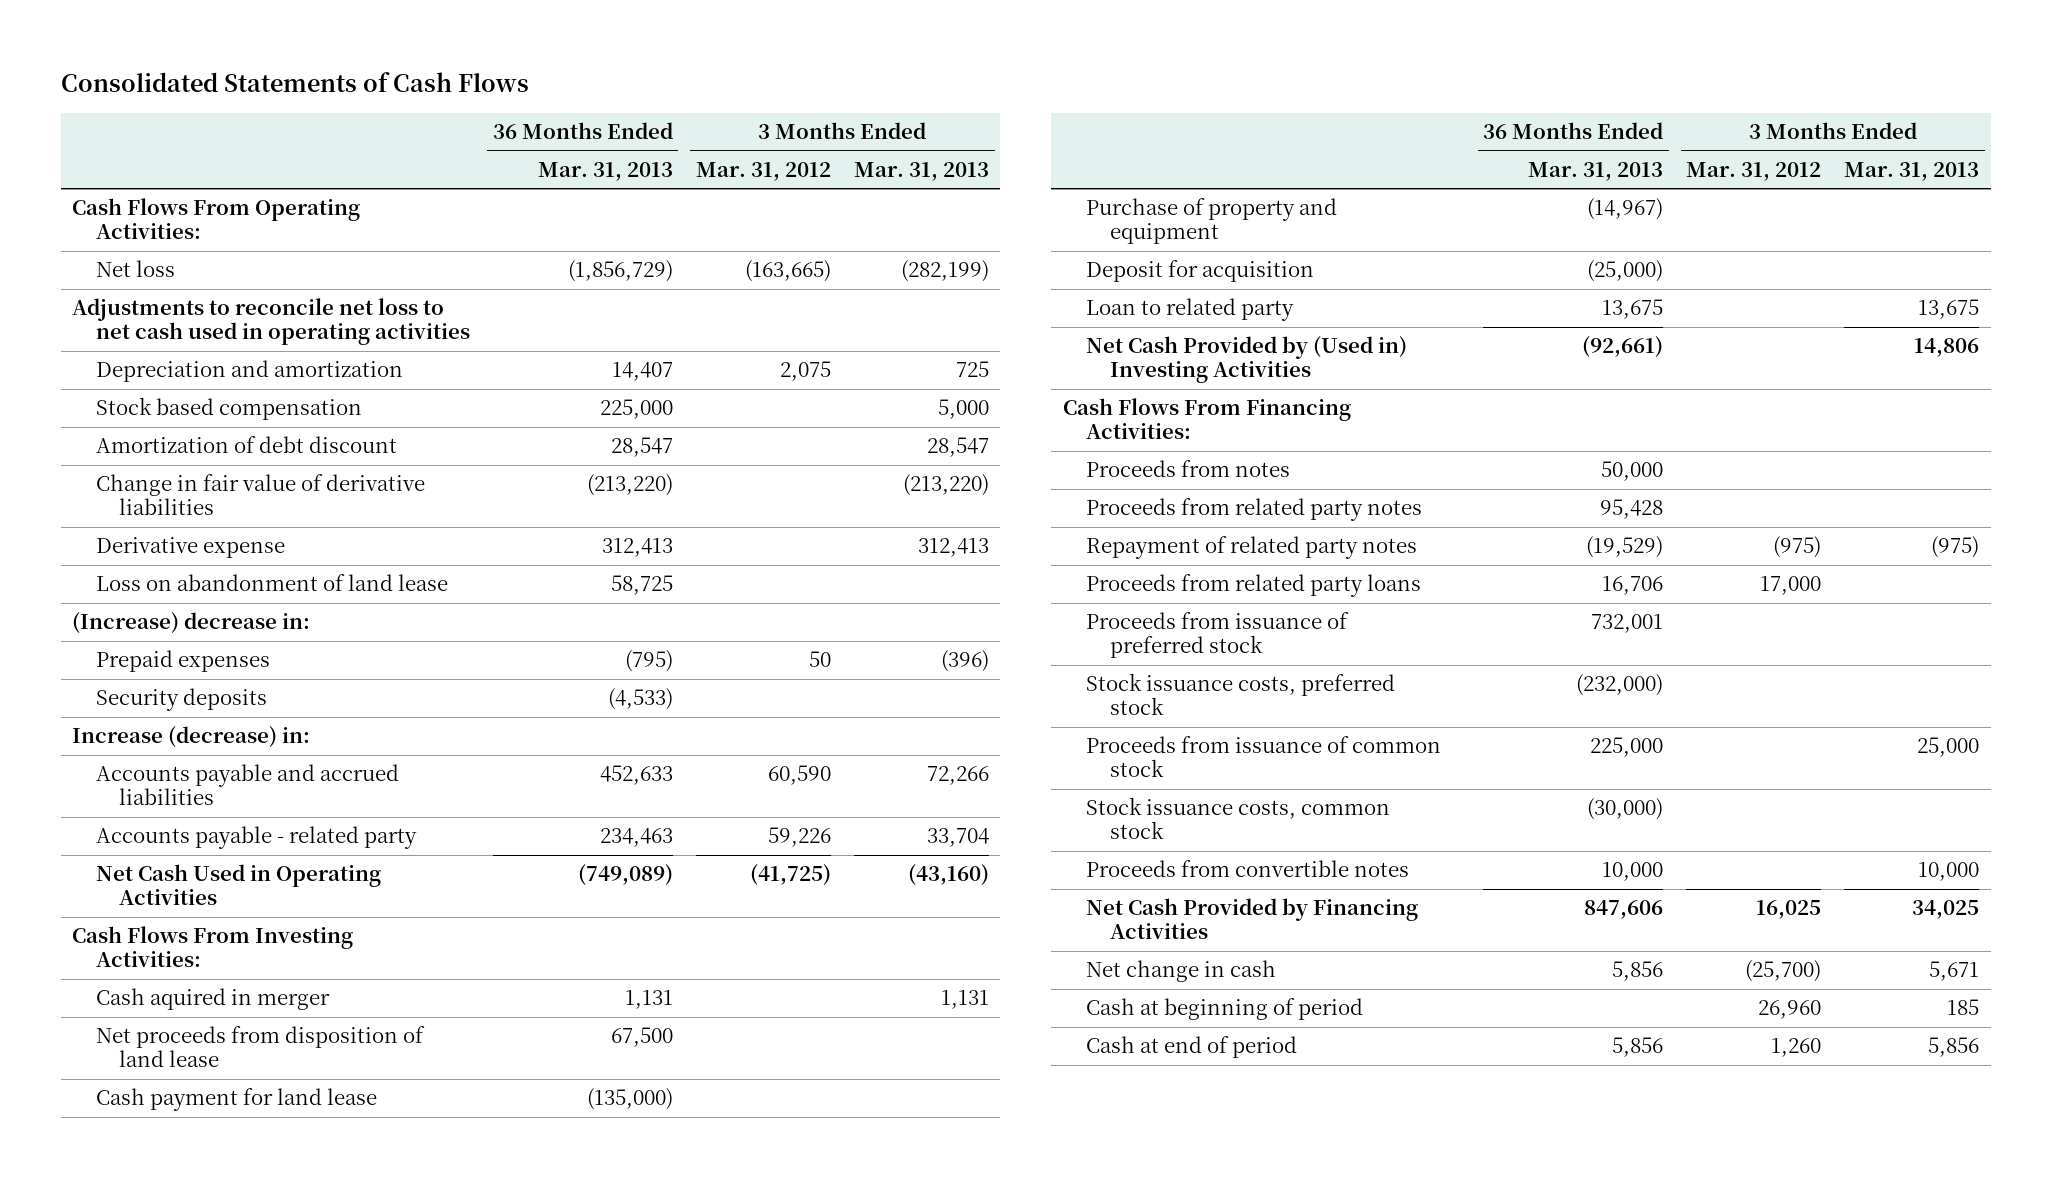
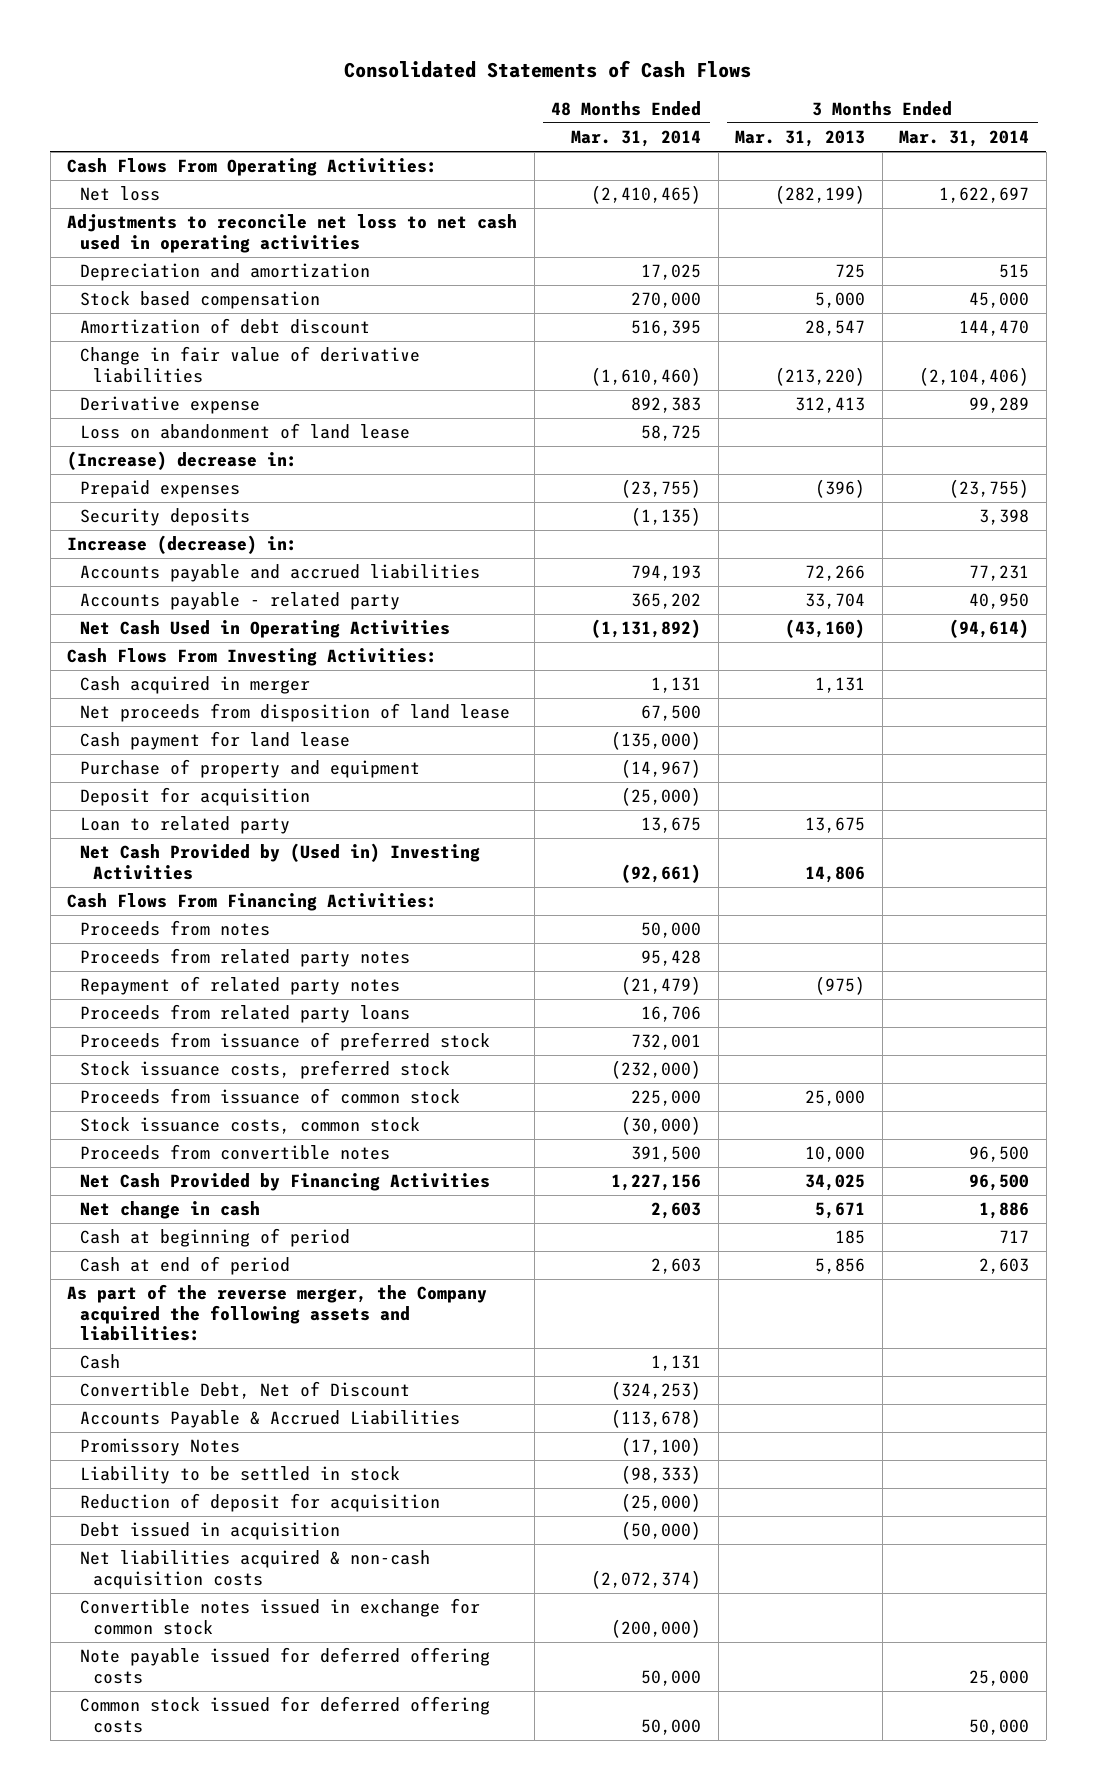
- | 36 Months Ended Mar. 31, 2013 | 3 Months Ended Mar. 31, 2012 | 3 Months Ended Mar. 31, 2013
+ | 48 Months Ended Mar. 31, 2014 | 3 Months Ended Mar. 31, 2013 | 3 Months Ended Mar. 31, 2014
- Cash aquired in merger | 1,131 | | 1,131
+ Cash acquired in merger | 1,131 | 1,131 |
+ As part of the reverse merger, the Company acquired the following assets and liabilities:
+ Cash | 1,131 | |
+ Convertible Debt, Net of Discount | (324,253) | |
+ Accounts Payable & Accrued Liabilities | (113,678) | |
+ Promissory Notes | (17,100) | |
+ Liability to be settled in stock | (98,333) | |
+ Reduction of deposit for acquisition | (25,000) | |
+ Debt issued in acquisition | (50,000) | |
+ Net liabilities acquired & non-cash acquisition costs | (2,072,374) | |
+ Convertible notes issued in exchange for common stock | (200,000) | |
+ Note payable issued for deferred offering costs | 50,000 | | 25,000
+ Common stock issued for deferred offering costs | 50,000 | | 50,000

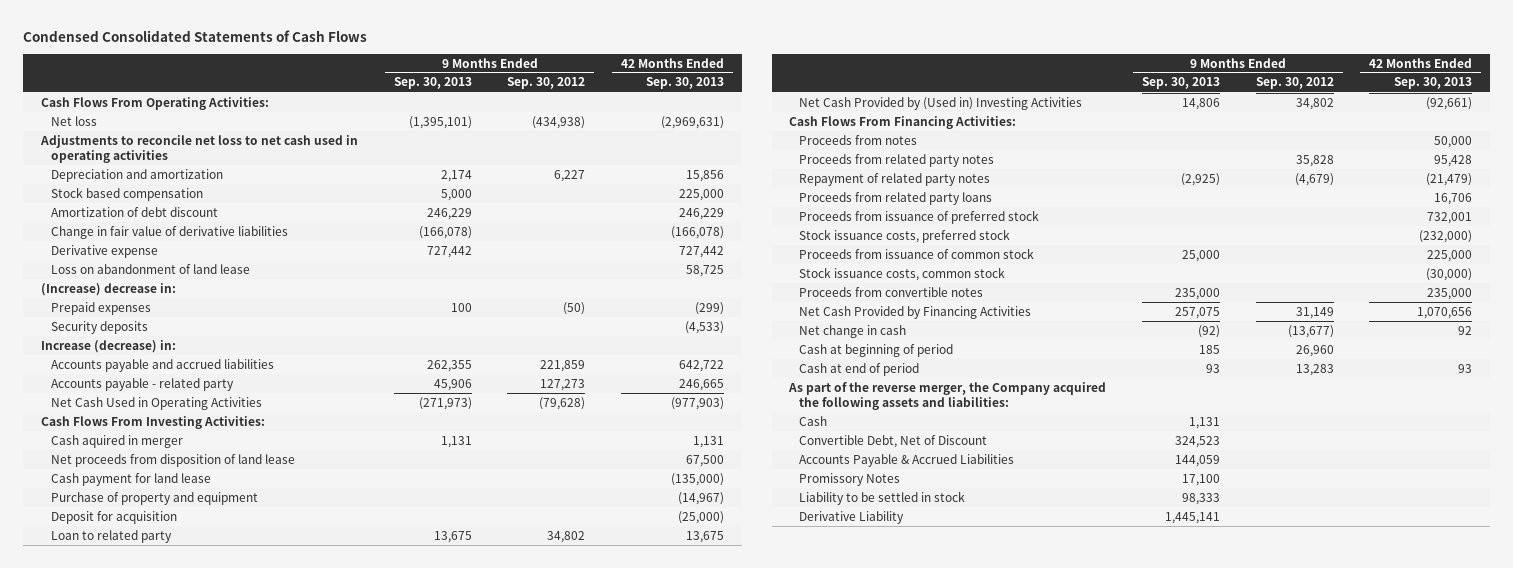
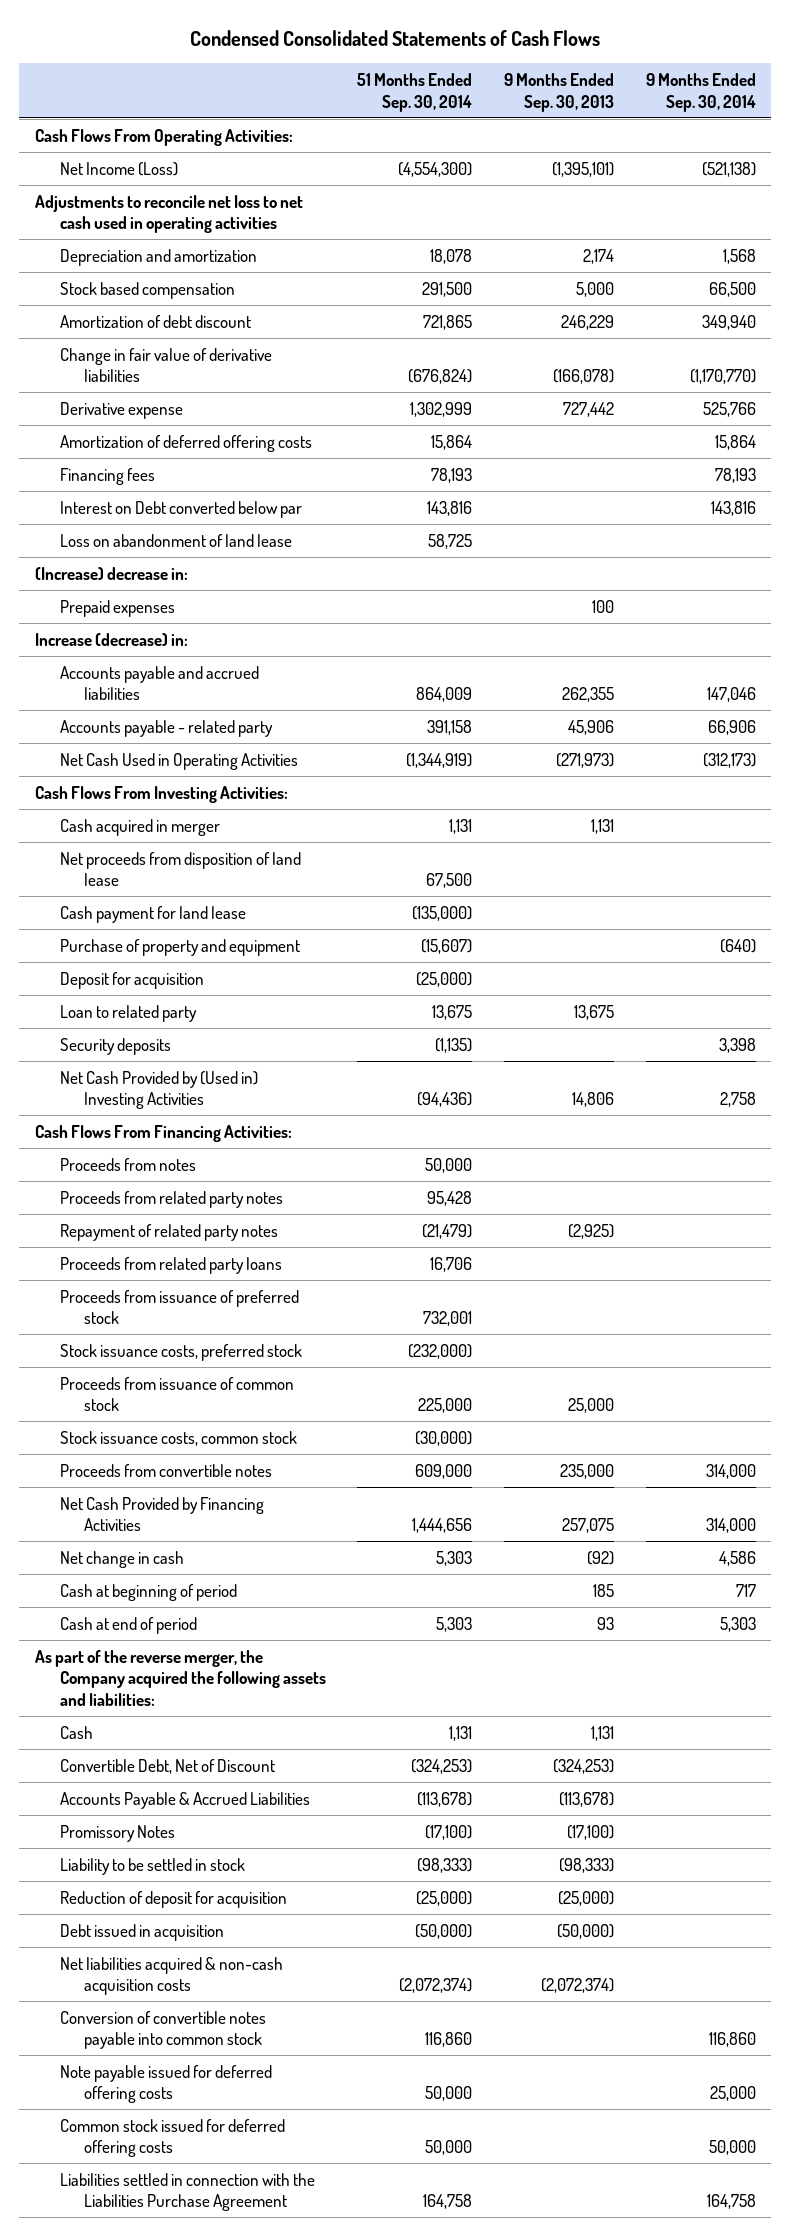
- | 9 Months Ended Sep. 30, 2013 | 9 Months Ended Sep. 30, 2012 | 42 Months Ended Sep. 30, 2013
+ | 51 Months Ended Sep. 30, 2014 | 9 Months Ended Sep. 30, 2013 | 9 Months Ended Sep. 30, 2014
- Net loss | (1,395,101) | (434,938) | (2,969,631)
+ Net Income (Loss) | (4,554,300) | (1,395,101) | (521,138)
+ Amortization of deferred offering costs | 15,864 | | 15,864
+ Financing fees | 78,193 | | 78,193
+ Interest on Debt converted below par | 143,816 | | 143,816
- Cash aquired in merger | 1,131 | | 1,131
+ Cash acquired in merger | 1,131 | 1,131 |
moved down: Security deposits | (1,135) | | 3,398
- Convertible Debt, Net of Discount | 324,523 | |
- Accounts Payable & Accrued Liabilities | 144,059 | |
- Promissory Notes | 17,100 | |
- Liability to be settled in stock | 98,333 | |
- Derivative Liability | 1,445,141 | |
+ Convertible Debt, Net of Discount | (324,253) | (324,253) |
+ Accounts Payable & Accrued Liabilities | (113,678) | (113,678) |
+ Promissory Notes | (17,100) | (17,100) |
+ Liability to be settled in stock | (98,333) | (98,333) |
+ Reduction of deposit for acquisition | (25,000) | (25,000) |
+ Debt issued in acquisition | (50,000) | (50,000) |
+ Net liabilities acquired & non-cash acquisition costs | (2,072,374) | (2,072,374) |
+ Conversion of convertible notes payable into common stock | 116,860 | | 116,860
+ Note payable issued for deferred offering costs | 50,000 | | 25,000
+ Common stock issued for deferred offering costs | 50,000 | | 50,000
+ Liabilities settled in connection with the Liabilities Purchase Agreement | 164,758 | | 164,758

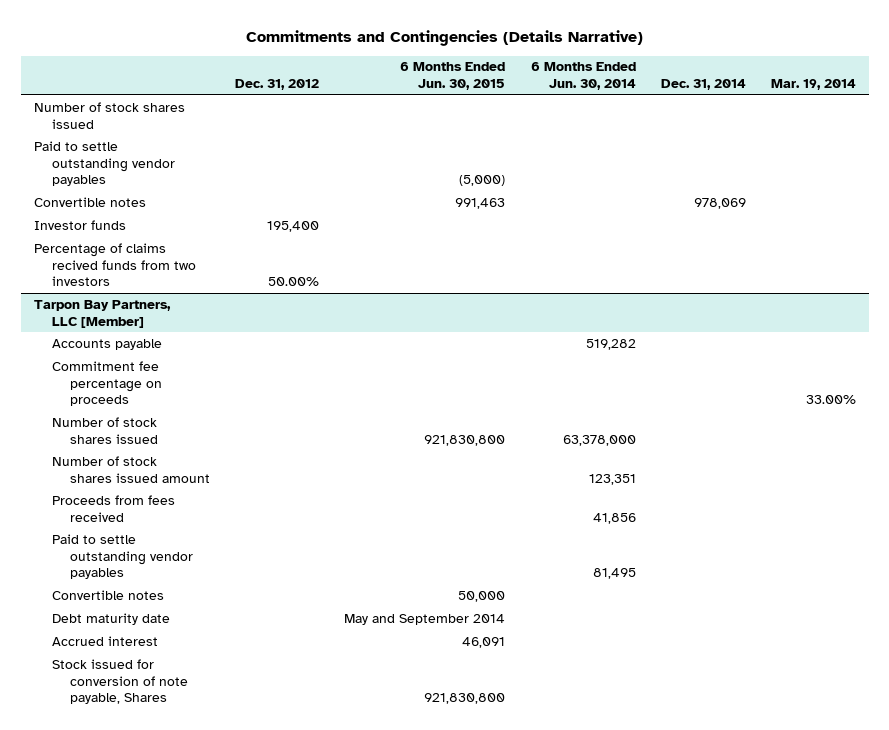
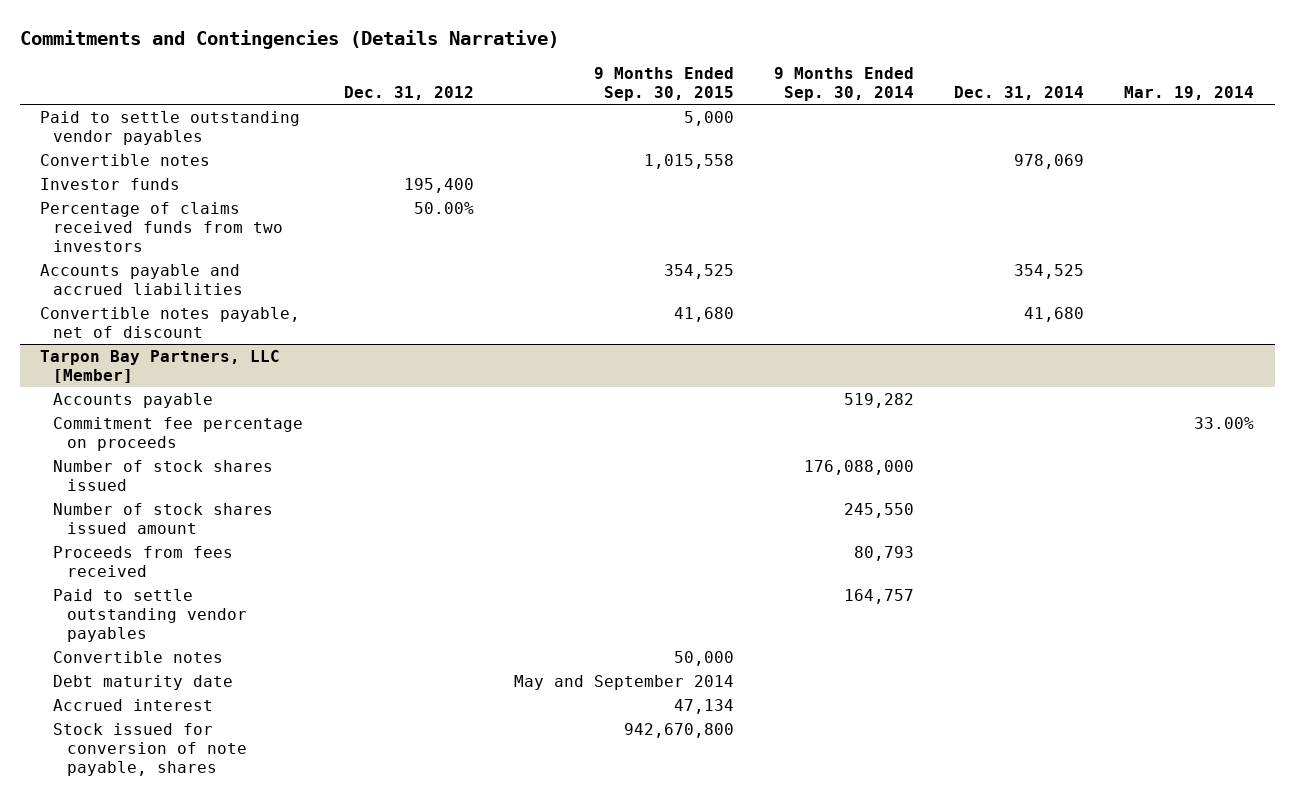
- | Dec. 31, 2012 | 6 Months Ended Jun. 30, 2015 | 6 Months Ended Jun. 30, 2014 | Dec. 31, 2014 | Mar. 19, 2014
+ | Dec. 31, 2012 | 9 Months Ended Sep. 30, 2015 | 9 Months Ended Sep. 30, 2014 | Dec. 31, 2014 | Mar. 19, 2014
- Number of stock shares issued
- Percentage of claims recived funds from two investors | 50.00% | | | |
+ Percentage of claims received funds from two investors | 50.00% | | | |
+ Accounts payable and accrued liabilities | | 354,525 | | 354,525 |
+ Convertible notes payable, net of discount | | 41,680 | | 41,680 |
@ Tarpon Bay Partners, LLC [Member]
- Stock issued for conversion of note payable, Shares | | 921,830,800 | | |
+ Stock issued for conversion of note payable, shares | | 942,670,800 | | |

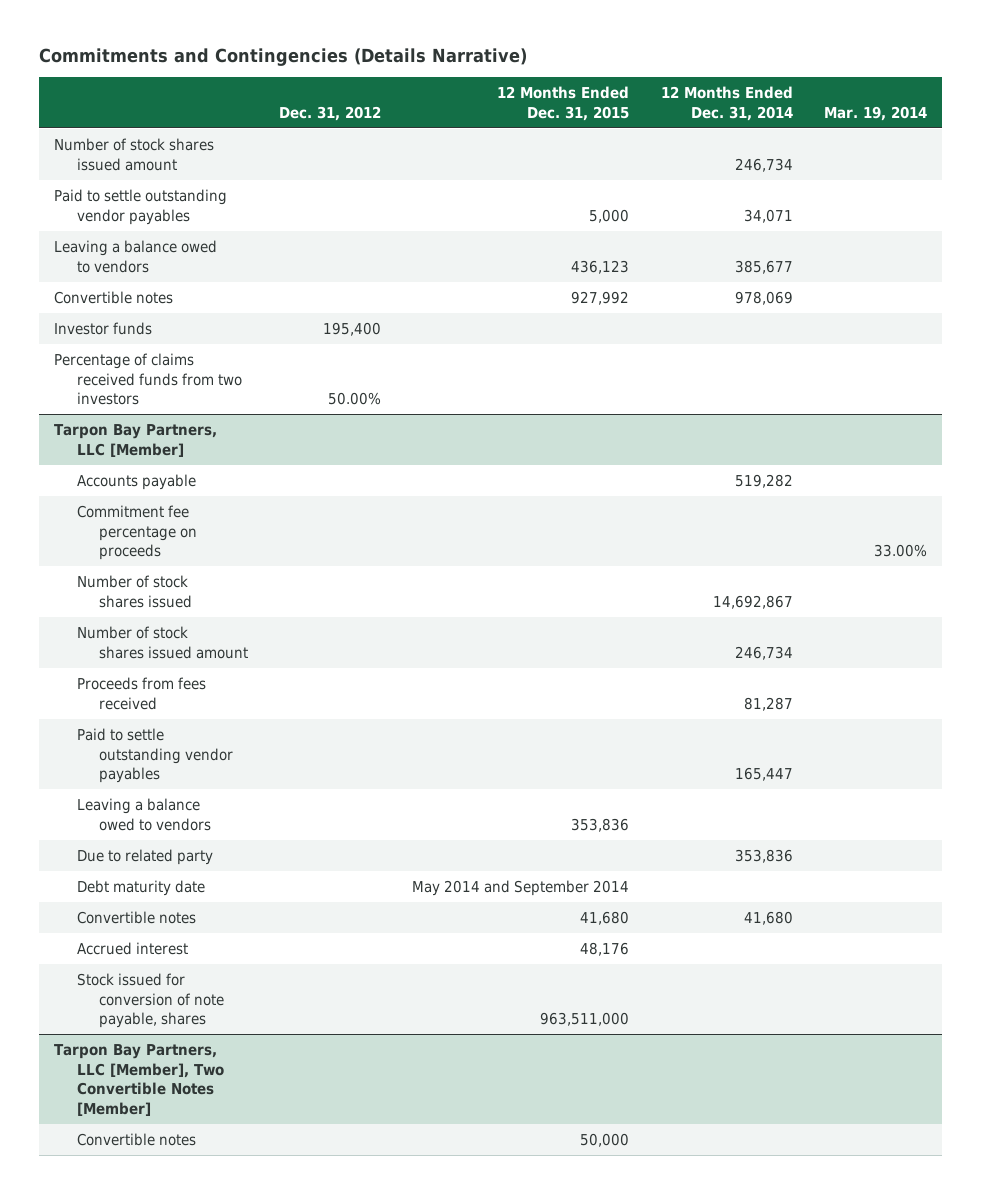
- | Dec. 31, 2012 | 9 Months Ended Sep. 30, 2015 | 9 Months Ended Sep. 30, 2014 | Dec. 31, 2014 | Mar. 19, 2014
+ | Dec. 31, 2012 | 12 Months Ended Dec. 31, 2015 | 12 Months Ended Dec. 31, 2014 | Mar. 19, 2014
+ Number of stock shares issued amount | | | 246,734 |
+ Leaving a balance owed to vendors | | 436,123 | 385,677 |
- Accounts payable and accrued liabilities | | 354,525 | | 354,525 |
- Convertible notes payable, net of discount | | 41,680 | | 41,680 |
@ Tarpon Bay Partners, LLC [Member]
+ Leaving a balance owed to vendors | | 353,836 | |
+ Due to related party | | | 353,836 |
moved down: Convertible notes | | 41,680 | 41,680 |
+ Tarpon Bay Partners, LLC [Member], Two Convertible Notes [Member]
+ Convertible notes | | 50,000 | |

